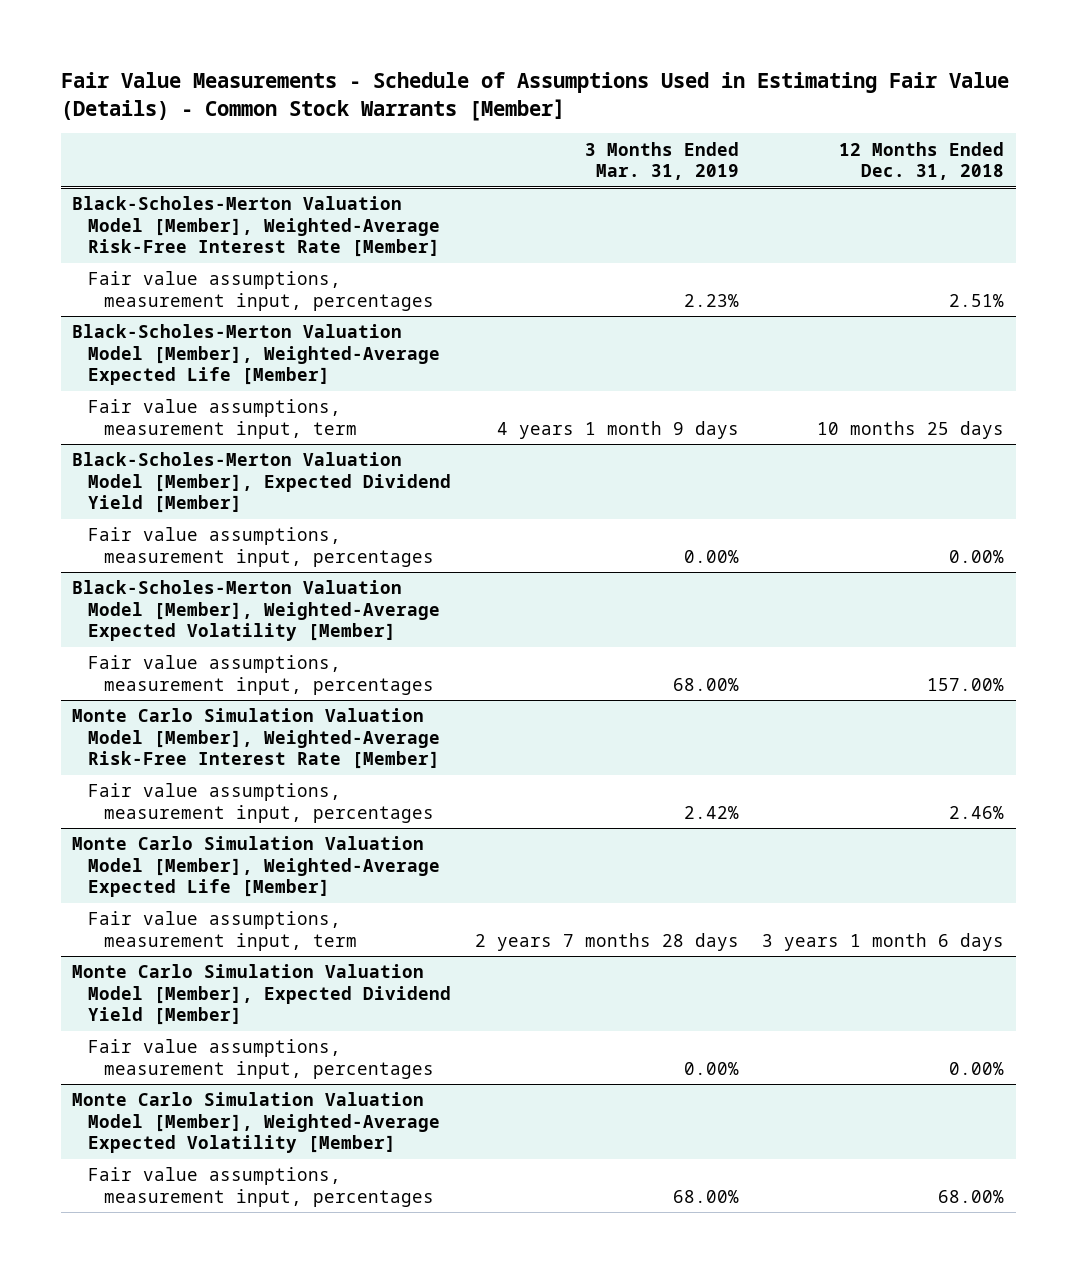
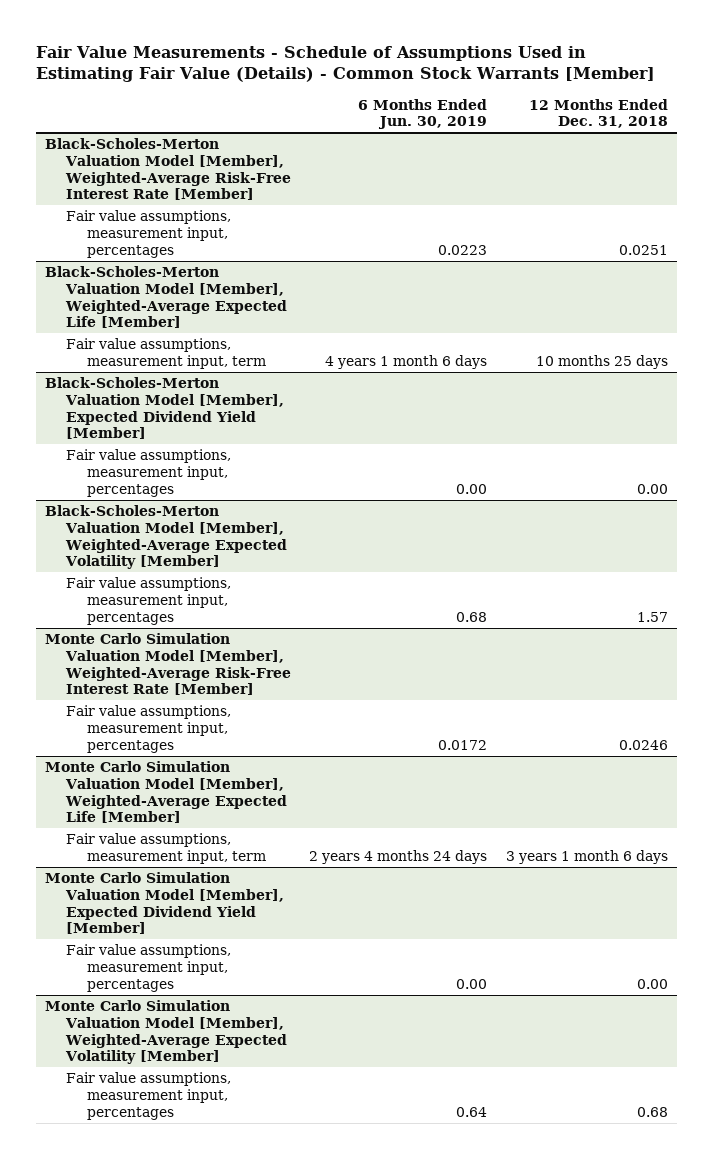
- | 3 Months Ended Mar. 31, 2019 | 12 Months Ended Dec. 31, 2018
+ | 6 Months Ended Jun. 30, 2019 | 12 Months Ended Dec. 31, 2018
@ Black-Scholes-Merton Valuation Model [Member], Weighted-Average Risk-Free Interest Rate [Member]
- Fair value assumptions, measurement input, percentages | 2.23% | 2.51%
+ Fair value assumptions, measurement input, percentages | 0.0223 | 0.0251
@ Black-Scholes-Merton Valuation Model [Member], Expected Dividend Yield [Member]
- Fair value assumptions, measurement input, percentages | 0.00% | 0.00%
+ Fair value assumptions, measurement input, percentages | 0.00 | 0.00
@ Black-Scholes-Merton Valuation Model [Member], Weighted-Average Expected Volatility [Member]
- Fair value assumptions, measurement input, percentages | 68.00% | 157.00%
+ Fair value assumptions, measurement input, percentages | 0.68 | 1.57
@ Monte Carlo Simulation Valuation Model [Member], Weighted-Average Risk-Free Interest Rate [Member]
- Fair value assumptions, measurement input, percentages | 2.42% | 2.46%
+ Fair value assumptions, measurement input, percentages | 0.0172 | 0.0246
@ Monte Carlo Simulation Valuation Model [Member], Expected Dividend Yield [Member]
- Fair value assumptions, measurement input, percentages | 0.00% | 0.00%
+ Fair value assumptions, measurement input, percentages | 0.00 | 0.00
@ Monte Carlo Simulation Valuation Model [Member], Weighted-Average Expected Volatility [Member]
- Fair value assumptions, measurement input, percentages | 68.00% | 68.00%
+ Fair value assumptions, measurement input, percentages | 0.64 | 0.68

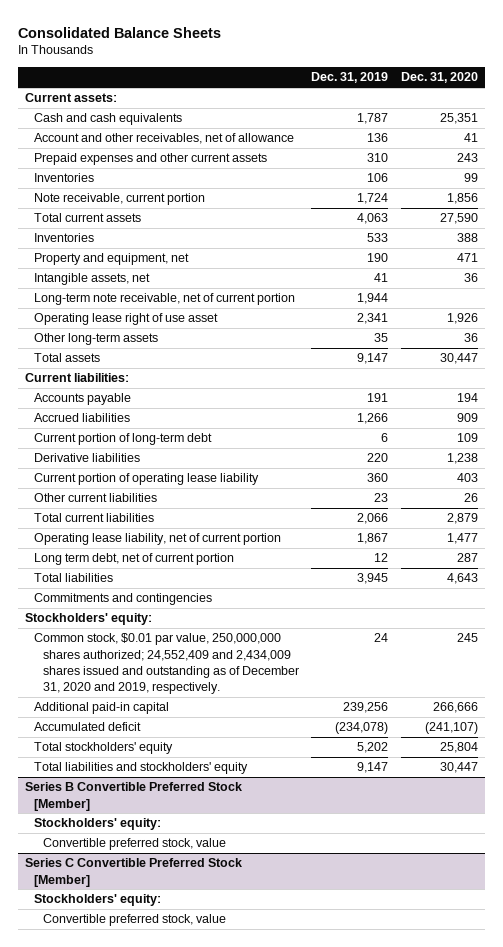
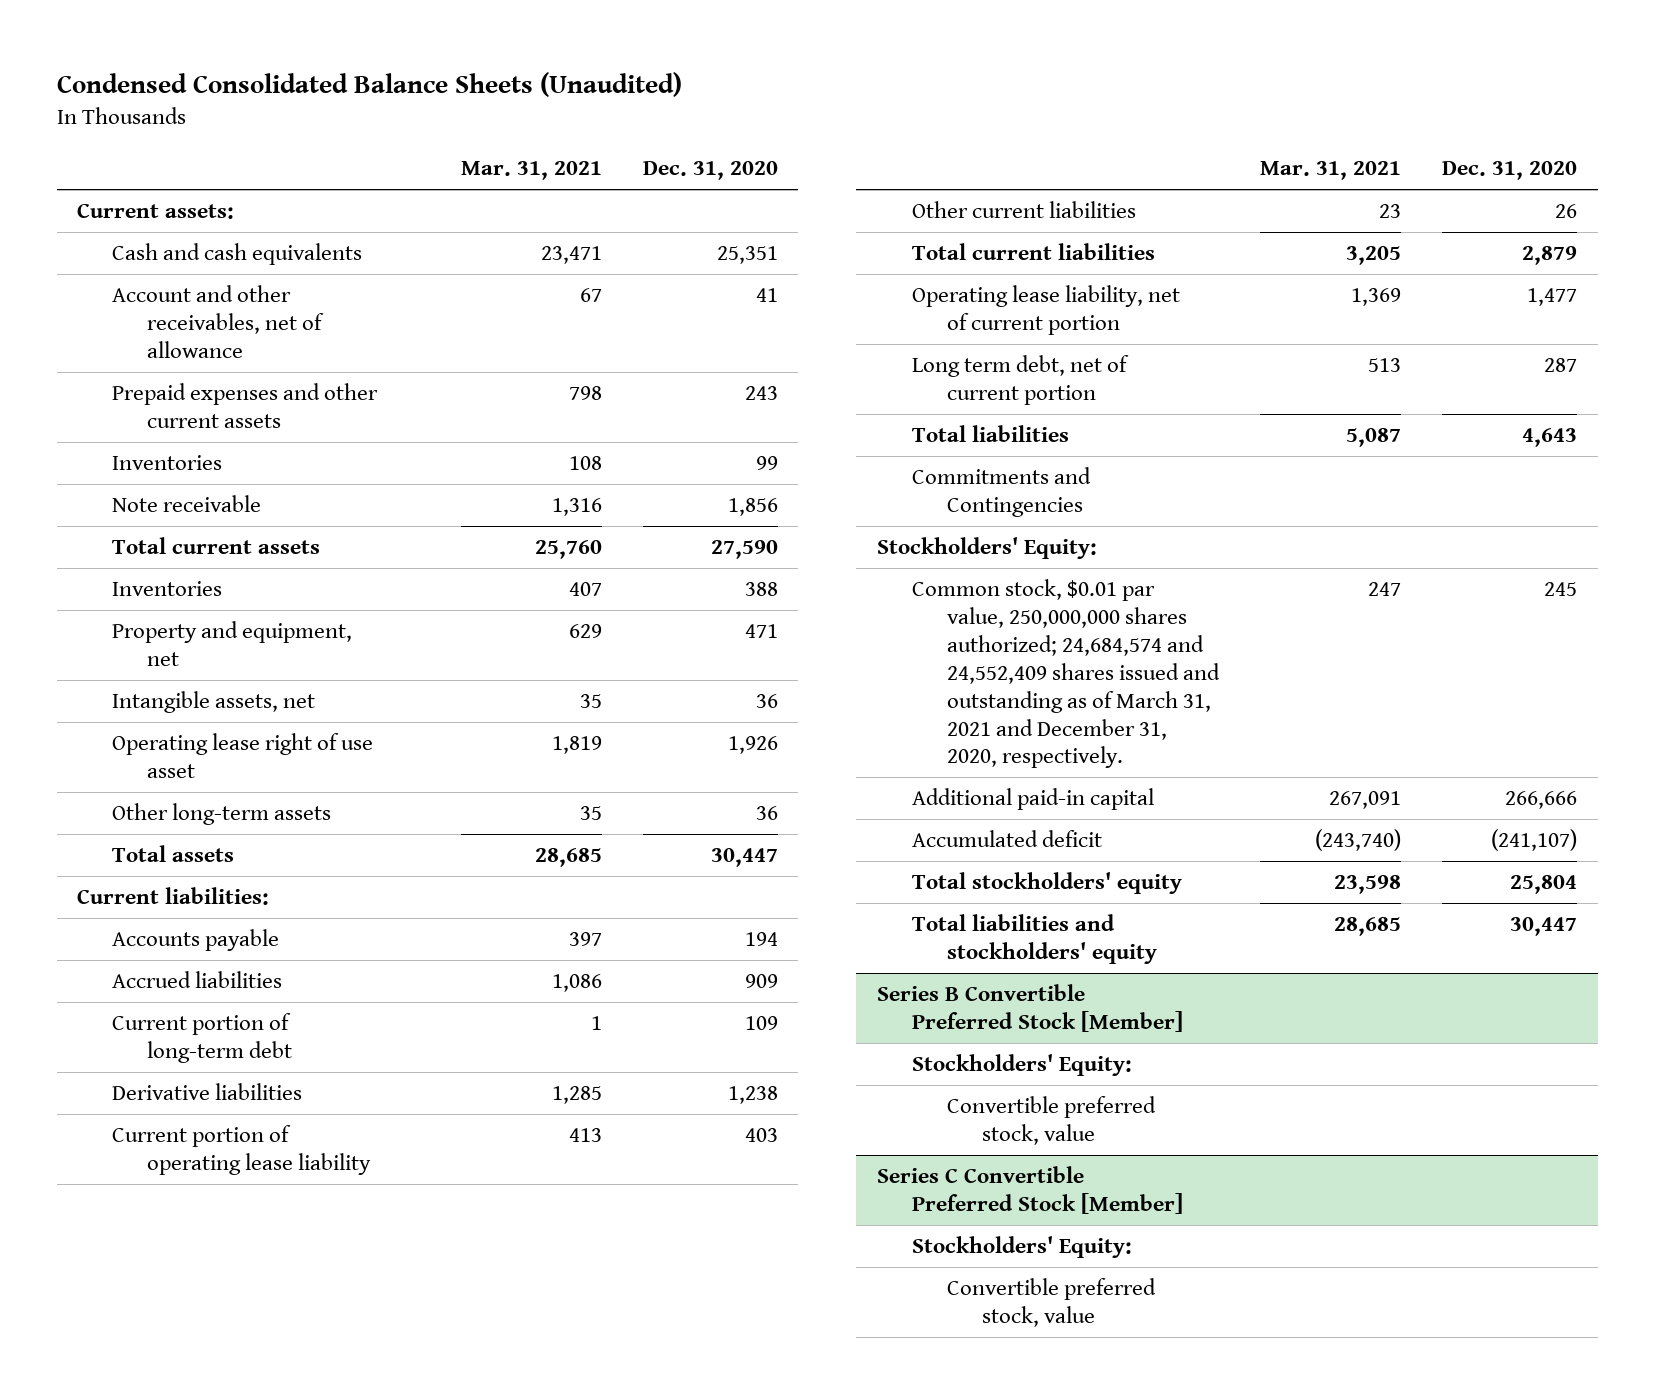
- Consolidated Balance Sheets
+ Condensed Consolidated Balance Sheets (Unaudited)
- | Dec. 31, 2019 | Dec. 31, 2020
+ | Mar. 31, 2021 | Dec. 31, 2020
- Note receivable, current portion | 1,724 | 1,856
+ Note receivable | 1,316 | 1,856
- Long-term note receivable, net of current portion | 1,944 |
- Commitments and contingencies
- Stockholders' equity:
- Common stock, $0.01 par value, 250,000,000 shares authorized; 24,552,409 and 2,434,009 shares issued and outstanding as of December 31, 2020 and 2019, respectively. | 24 | 245
+ Commitments and Contingencies
+ Stockholders' Equity:
+ Common stock, $0.01 par value, 250,000,000 shares authorized; 24,684,574 and 24,552,409 shares issued and outstanding as of March 31, 2021 and December 31, 2020, respectively. | 247 | 245
@ Series B Convertible Preferred Stock [Member]
- Stockholders' equity:
+ Stockholders' Equity:
@ Series C Convertible Preferred Stock [Member]
- Stockholders' equity:
+ Stockholders' Equity:

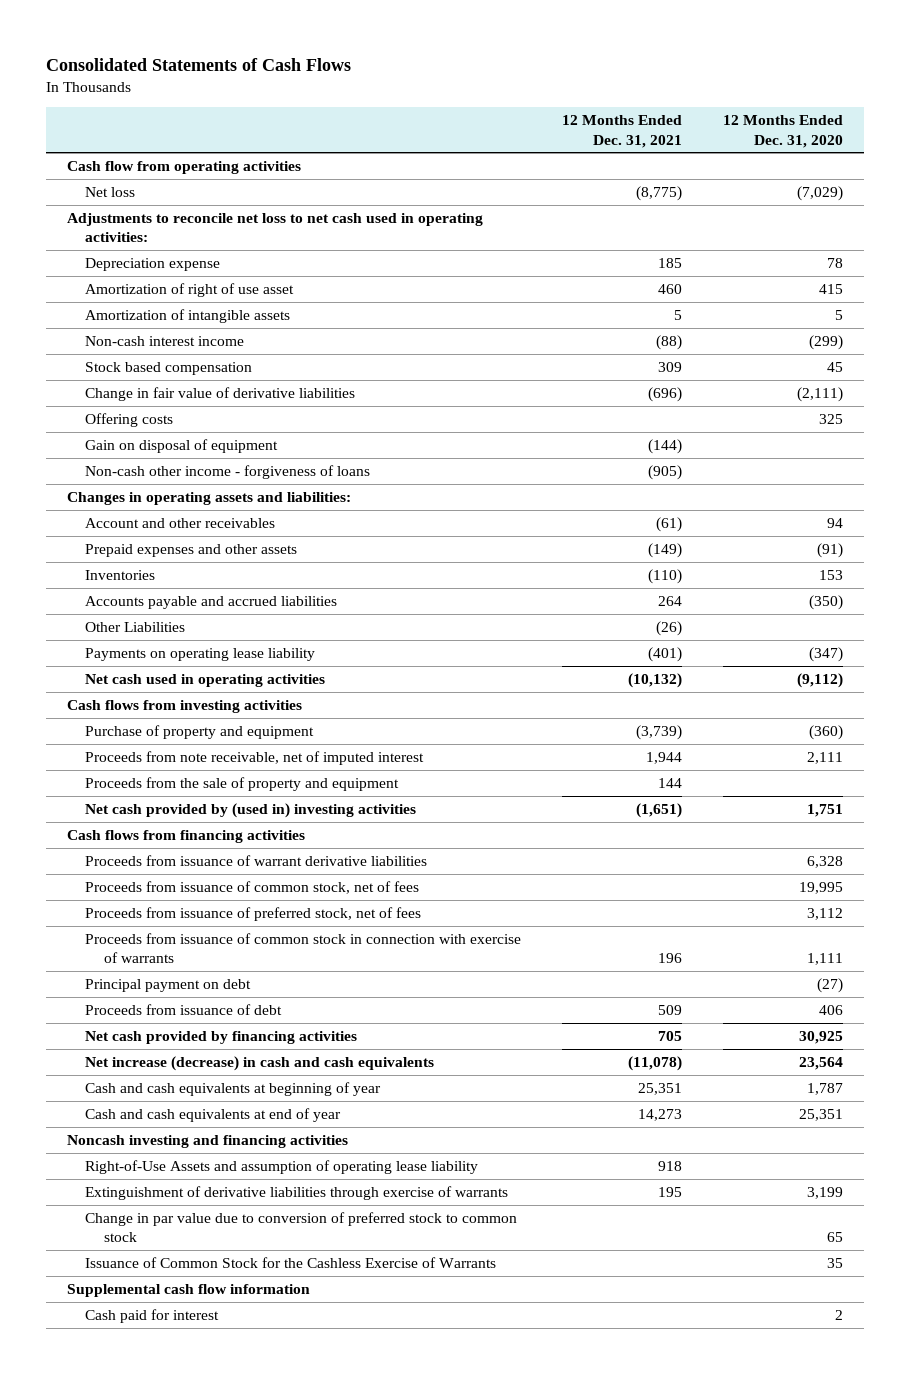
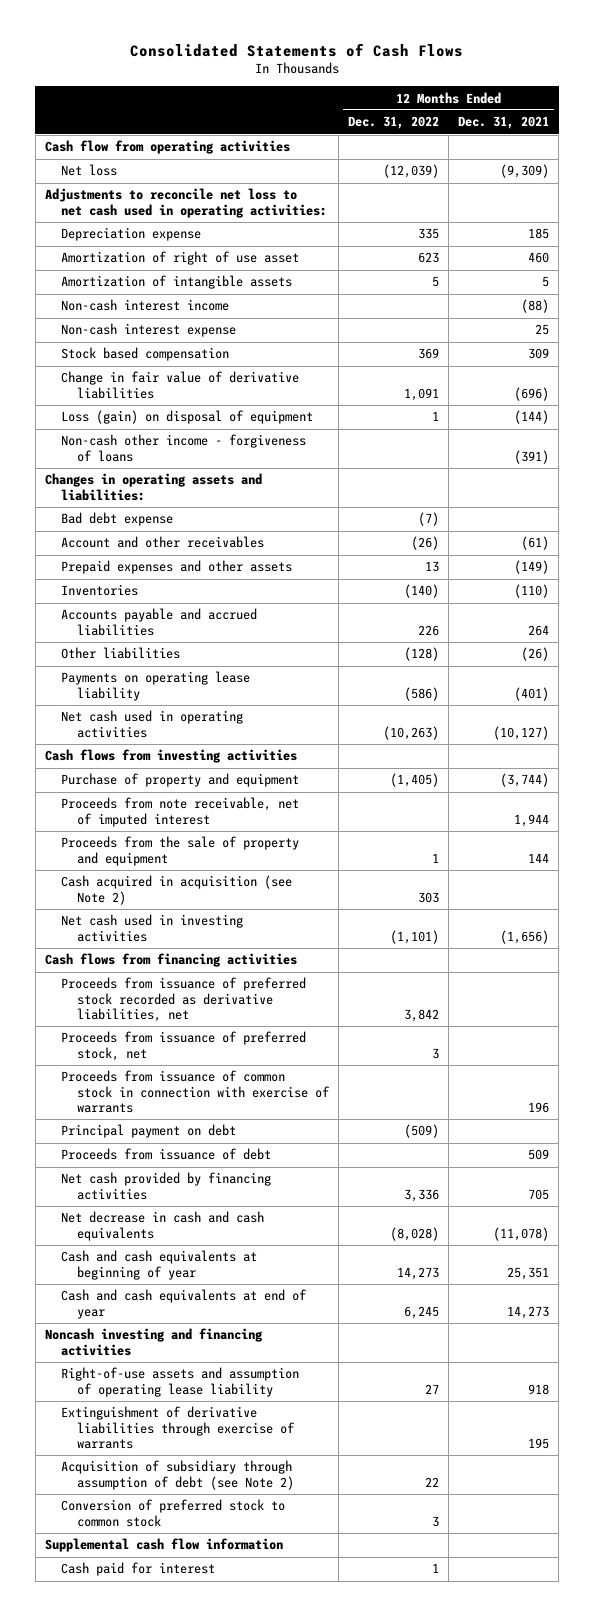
- | 12 Months Ended Dec. 31, 2021 | 12 Months Ended Dec. 31, 2020
+ | 12 Months Ended Dec. 31, 2022 | 12 Months Ended Dec. 31, 2021
- Net loss | (8,775) | (7,029)
+ Net loss | (12,039) | (9,309)
+ Non-cash interest expense | | 25
- Offering costs | | 325
- Gain on disposal of equipment | (144) |
- Non-cash other income - forgiveness of loans | (905) |
+ Loss (gain) on disposal of equipment | 1 | (144)
+ Non-cash other income - forgiveness of loans | | (391)
+ Bad debt expense | (7) |
- Other Liabilities | (26) |
+ Other liabilities | (128) | (26)
- Net cash used in operating activities | (10,132) | (9,112)
+ Net cash used in operating activities | (10,263) | (10,127)
- Purchase of property and equipment | (3,739) | (360)
+ Purchase of property and equipment | (1,405) | (3,744)
- Net cash provided by (used in) investing activities | (1,651) | 1,751
+ Cash acquired in acquisition (see Note 2) | 303 |
+ Net cash used in investing activities | (1,101) | (1,656)
- Proceeds from issuance of warrant derivative liabilities | | 6,328
- Proceeds from issuance of common stock, net of fees | | 19,995
- Proceeds from issuance of preferred stock, net of fees | | 3,112
+ Proceeds from issuance of preferred stock recorded as derivative liabilities, net | 3,842 |
+ Proceeds from issuance of preferred stock, net | 3 |
- Net increase (decrease) in cash and cash equivalents | (11,078) | 23,564
+ Net decrease in cash and cash equivalents | (8,028) | (11,078)
- Right-of-Use Assets and assumption of operating lease liability | 918 |
+ Right-of-use assets and assumption of operating lease liability | 27 | 918
- Change in par value due to conversion of preferred stock to common stock | | 65
- Issuance of Common Stock for the Cashless Exercise of Warrants | | 35
+ Acquisition of subsidiary through assumption of debt (see Note 2) | 22 |
+ Conversion of preferred stock to common stock | 3 |

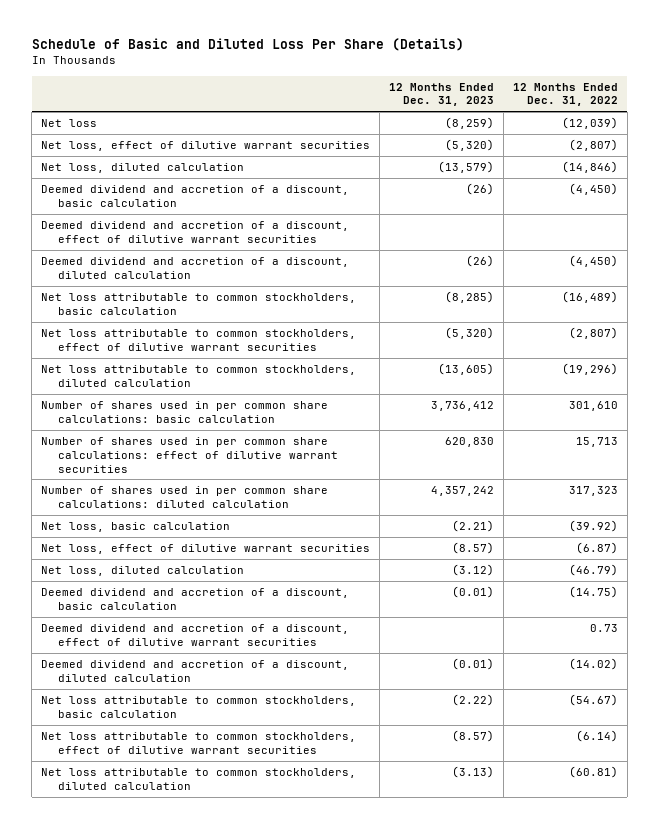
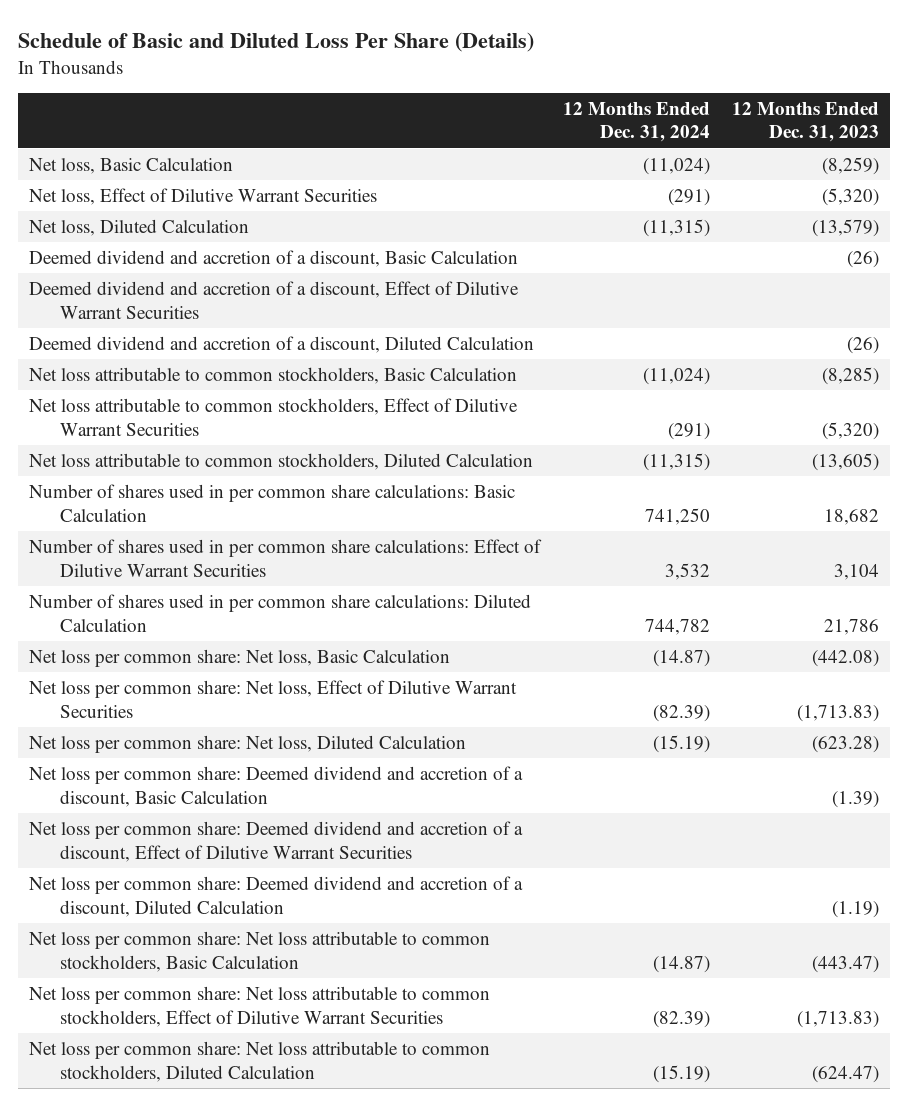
- | 12 Months Ended Dec. 31, 2023 | 12 Months Ended Dec. 31, 2022
+ | 12 Months Ended Dec. 31, 2024 | 12 Months Ended Dec. 31, 2023
- Net loss | (8,259) | (12,039)
- Net loss, effect of dilutive warrant securities | (5,320) | (2,807)
- Net loss, diluted calculation | (13,579) | (14,846)
- Deemed dividend and accretion of a discount, basic calculation | (26) | (4,450)
- Deemed dividend and accretion of a discount, effect of dilutive warrant securities
- Deemed dividend and accretion of a discount, diluted calculation | (26) | (4,450)
- Net loss attributable to common stockholders, basic calculation | (8,285) | (16,489)
- Net loss attributable to common stockholders, effect of dilutive warrant securities | (5,320) | (2,807)
- Net loss attributable to common stockholders, diluted calculation | (13,605) | (19,296)
- Number of shares used in per common share calculations: basic calculation | 3,736,412 | 301,610
- Number of shares used in per common share calculations: effect of dilutive warrant securities | 620,830 | 15,713
- Number of shares used in per common share calculations: diluted calculation | 4,357,242 | 317,323
- Net loss, basic calculation | (2.21) | (39.92)
- Net loss, effect of dilutive warrant securities | (8.57) | (6.87)
- Net loss, diluted calculation | (3.12) | (46.79)
- Deemed dividend and accretion of a discount, basic calculation | (0.01) | (14.75)
- Deemed dividend and accretion of a discount, effect of dilutive warrant securities | | 0.73
- Deemed dividend and accretion of a discount, diluted calculation | (0.01) | (14.02)
- Net loss attributable to common stockholders, basic calculation | (2.22) | (54.67)
- Net loss attributable to common stockholders, effect of dilutive warrant securities | (8.57) | (6.14)
- Net loss attributable to common stockholders, diluted calculation | (3.13) | (60.81)
+ Net loss, Basic Calculation | (11,024) | (8,259)
+ Net loss, Effect of Dilutive Warrant Securities | (291) | (5,320)
+ Net loss, Diluted Calculation | (11,315) | (13,579)
+ Deemed dividend and accretion of a discount, Basic Calculation | | (26)
+ Deemed dividend and accretion of a discount, Effect of Dilutive Warrant Securities
+ Deemed dividend and accretion of a discount, Diluted Calculation | | (26)
+ Net loss attributable to common stockholders, Basic Calculation | (11,024) | (8,285)
+ Net loss attributable to common stockholders, Effect of Dilutive Warrant Securities | (291) | (5,320)
+ Net loss attributable to common stockholders, Diluted Calculation | (11,315) | (13,605)
+ Number of shares used in per common share calculations: Basic Calculation | 741,250 | 18,682
+ Number of shares used in per common share calculations: Effect of Dilutive Warrant Securities | 3,532 | 3,104
+ Number of shares used in per common share calculations: Diluted Calculation | 744,782 | 21,786
+ Net loss per common share: Net loss, Basic Calculation | (14.87) | (442.08)
+ Net loss per common share: Net loss, Effect of Dilutive Warrant Securities | (82.39) | (1,713.83)
+ Net loss per common share: Net loss, Diluted Calculation | (15.19) | (623.28)
+ Net loss per common share: Deemed dividend and accretion of a discount, Basic Calculation | | (1.39)
+ Net loss per common share: Deemed dividend and accretion of a discount, Effect of Dilutive Warrant Securities
+ Net loss per common share: Deemed dividend and accretion of a discount, Diluted Calculation | | (1.19)
+ Net loss per common share: Net loss attributable to common stockholders, Basic Calculation | (14.87) | (443.47)
+ Net loss per common share: Net loss attributable to common stockholders, Effect of Dilutive Warrant Securities | (82.39) | (1,713.83)
+ Net loss per common share: Net loss attributable to common stockholders, Diluted Calculation | (15.19) | (624.47)

